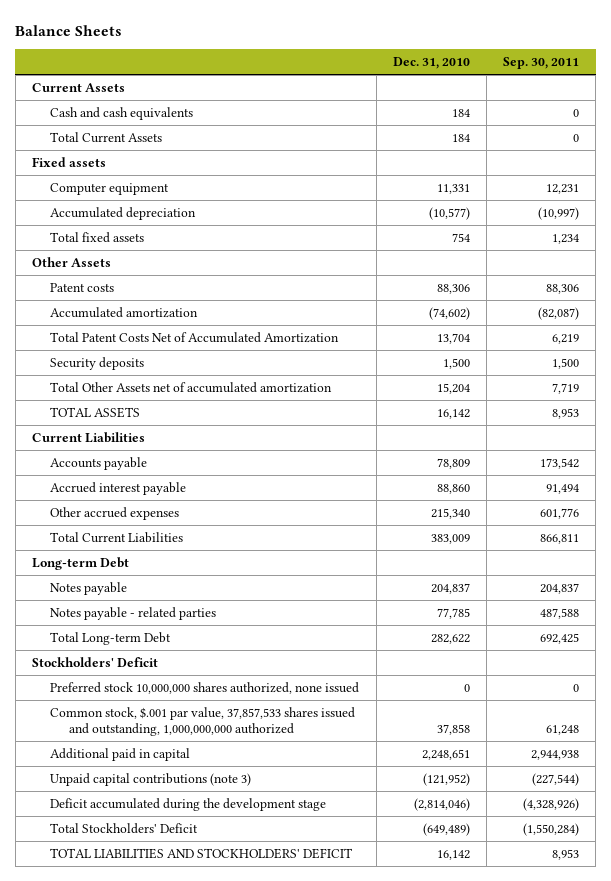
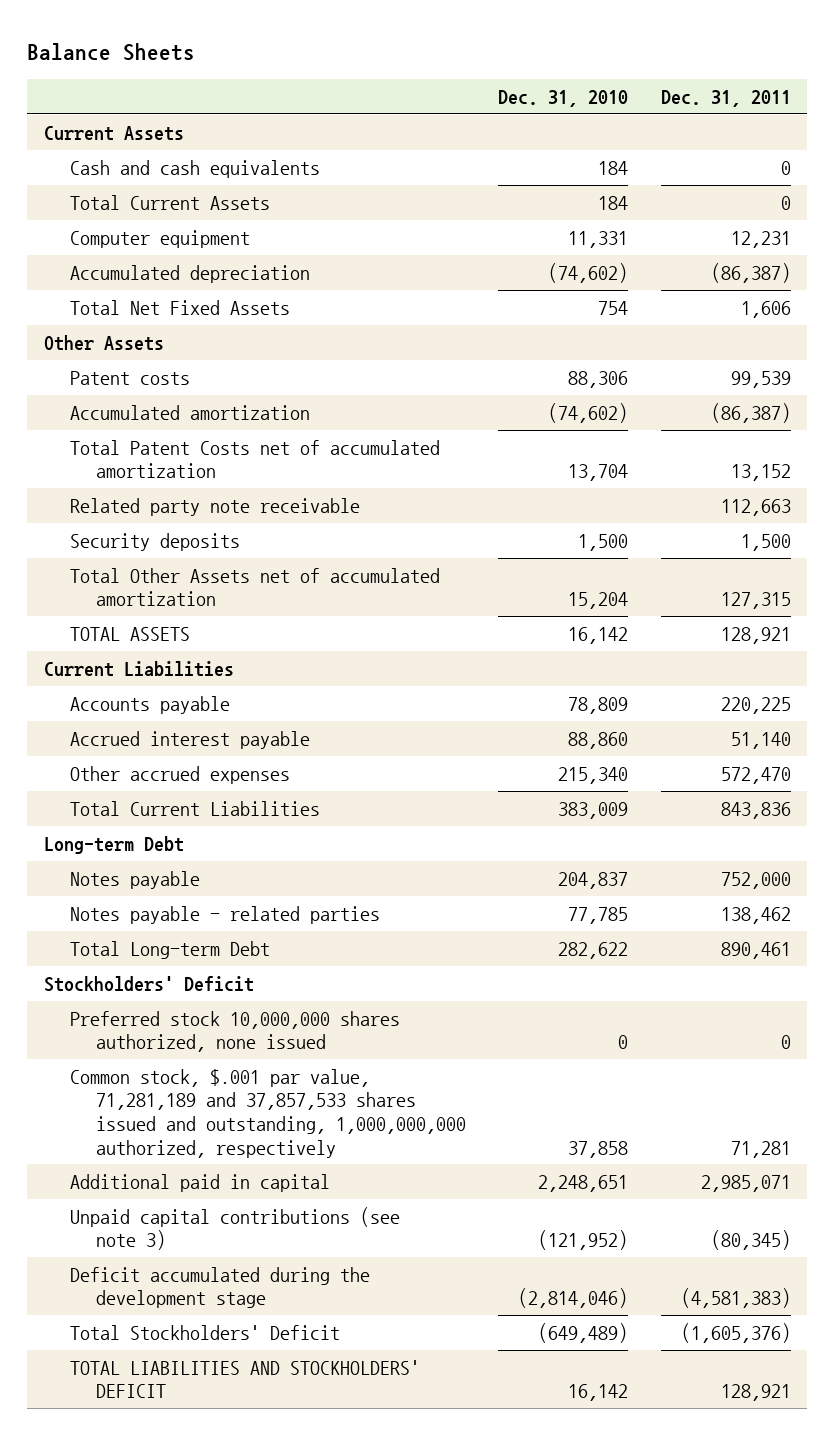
- | Dec. 31, 2010 | Sep. 30, 2011
+ | Dec. 31, 2010 | Dec. 31, 2011
- Fixed assets
- Accumulated depreciation | (10,577) | (10,997)
- Total fixed assets | 754 | 1,234
+ Accumulated depreciation | (74,602) | (86,387)
+ Total Net Fixed Assets | 754 | 1,606
- Total Patent Costs Net of Accumulated Amortization | 13,704 | 6,219
+ Total Patent Costs net of accumulated amortization | 13,704 | 13,152
+ Related party note receivable | | 112,663
- Common stock, $.001 par value, 37,857,533 shares issued and outstanding, 1,000,000,000 authorized | 37,858 | 61,248
+ Common stock, $.001 par value, 71,281,189 and 37,857,533 shares issued and outstanding, 1,000,000,000 authorized, respectively | 37,858 | 71,281
- Unpaid capital contributions (note 3) | (121,952) | (227,544)
+ Unpaid capital contributions (see note 3) | (121,952) | (80,345)

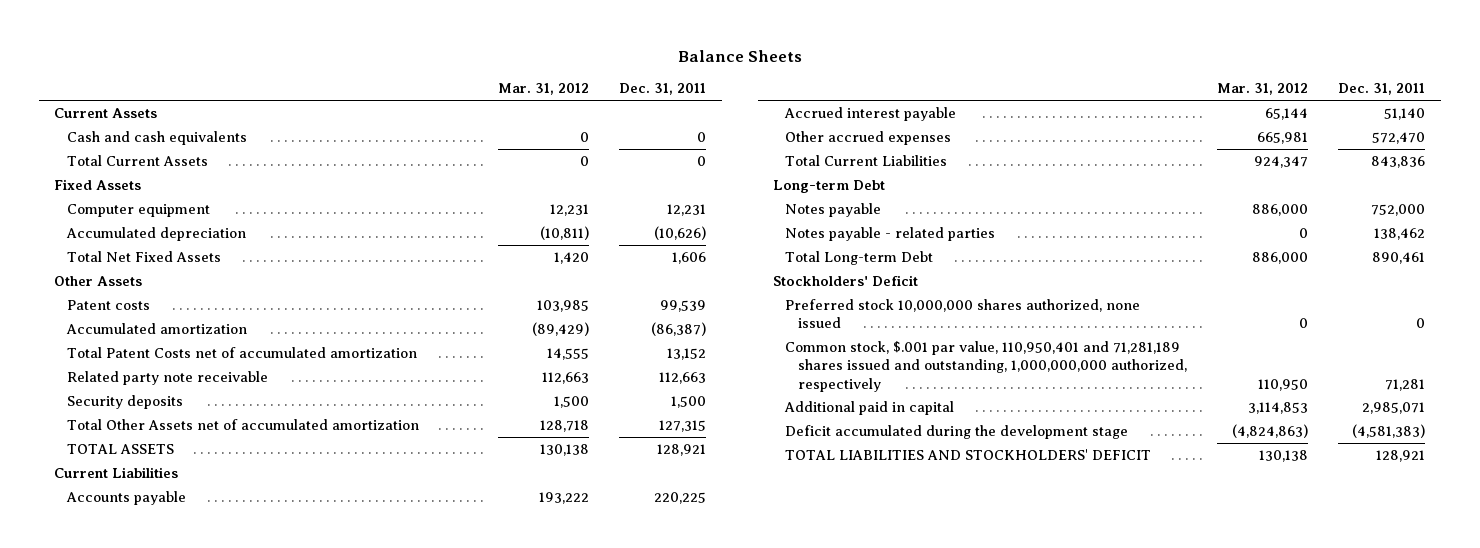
- | Dec. 31, 2010 | Dec. 31, 2011
+ | Mar. 31, 2012 | Dec. 31, 2011
+ Fixed Assets
- Accumulated depreciation | (74,602) | (86,387)
+ Accumulated depreciation | (10,811) | (10,626)
- Common stock, $.001 par value, 71,281,189 and 37,857,533 shares issued and outstanding, 1,000,000,000 authorized, respectively | 37,858 | 71,281
+ Common stock, $.001 par value, 110,950,401 and 71,281,189 shares issued and outstanding, 1,000,000,000 authorized, respectively | 110,950 | 71,281
- Unpaid capital contributions (see note 3) | (121,952) | (80,345)
- Total Stockholders' Deficit | (649,489) | (1,605,376)

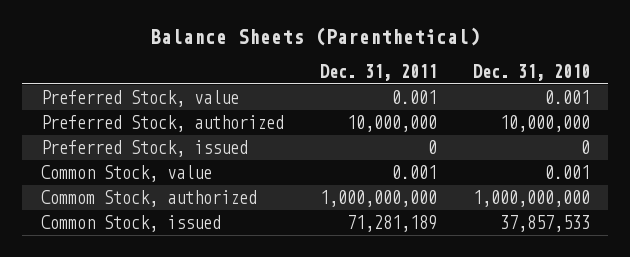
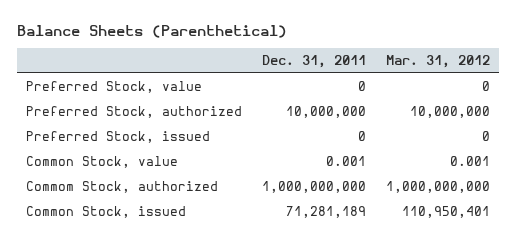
- | Dec. 31, 2011 | Dec. 31, 2010
+ | Dec. 31, 2011 | Mar. 31, 2012
- Preferred Stock, value | 0.001 | 0.001
+ Preferred Stock, value | 0 | 0

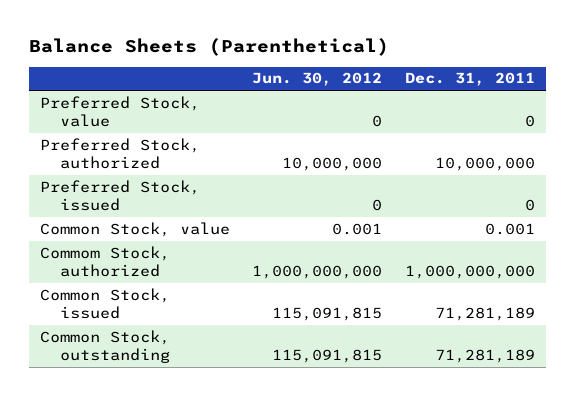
- | Dec. 31, 2011 | Mar. 31, 2012
+ | Jun. 30, 2012 | Dec. 31, 2011
+ Common Stock, outstanding | 115,091,815 | 71,281,189

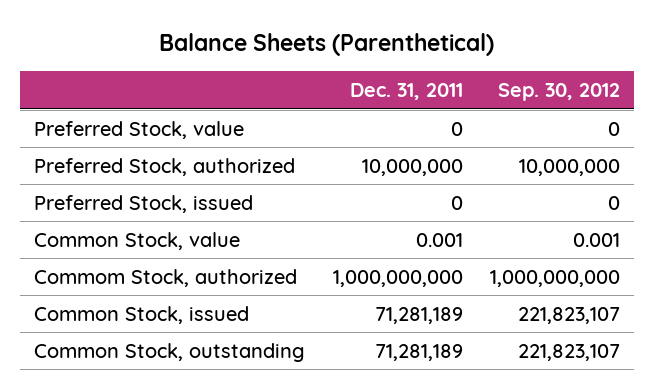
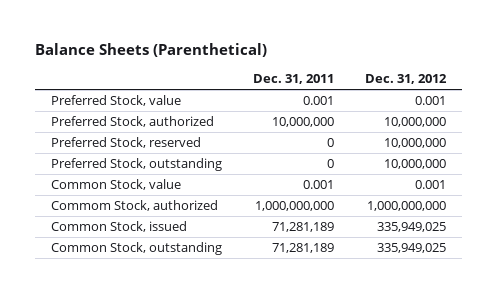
- | Dec. 31, 2011 | Sep. 30, 2012
+ | Dec. 31, 2011 | Dec. 31, 2012
- Preferred Stock, value | 0 | 0
+ Preferred Stock, value | 0.001 | 0.001
- Preferred Stock, issued | 0 | 0
+ Preferred Stock, reserved | 0 | 10,000,000
+ Preferred Stock, outstanding | 0 | 10,000,000

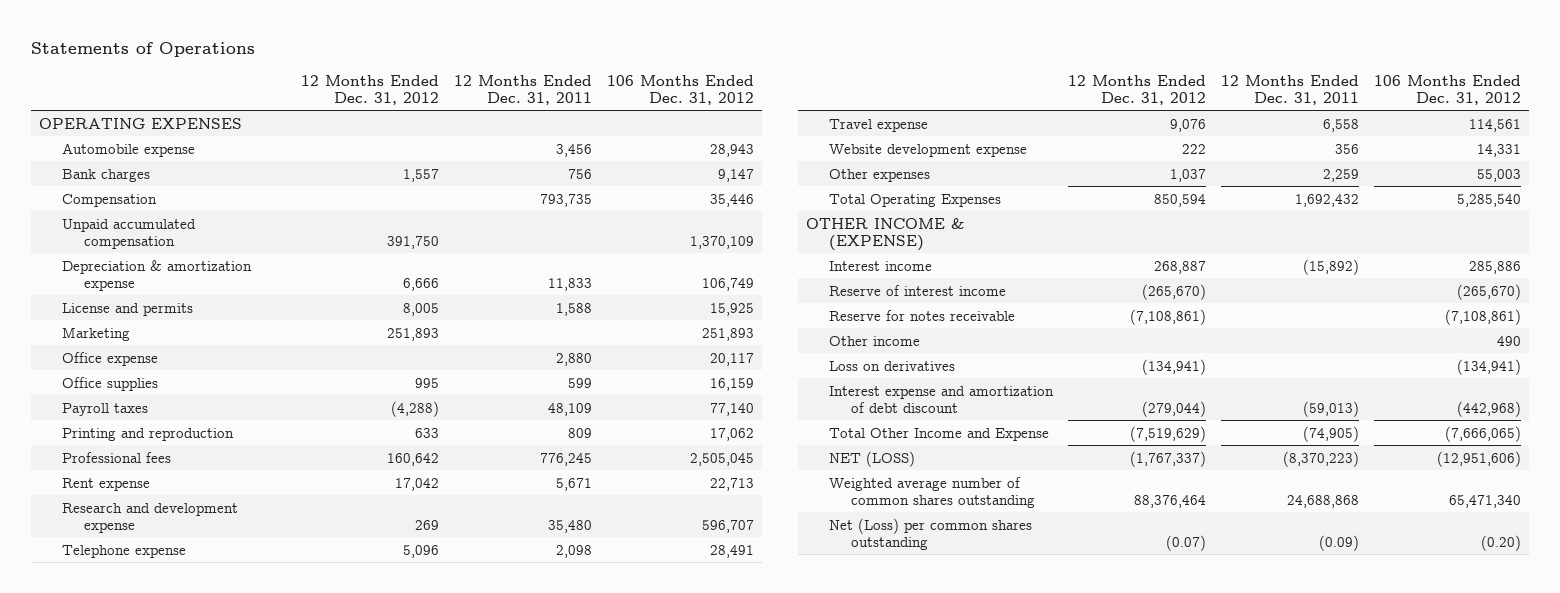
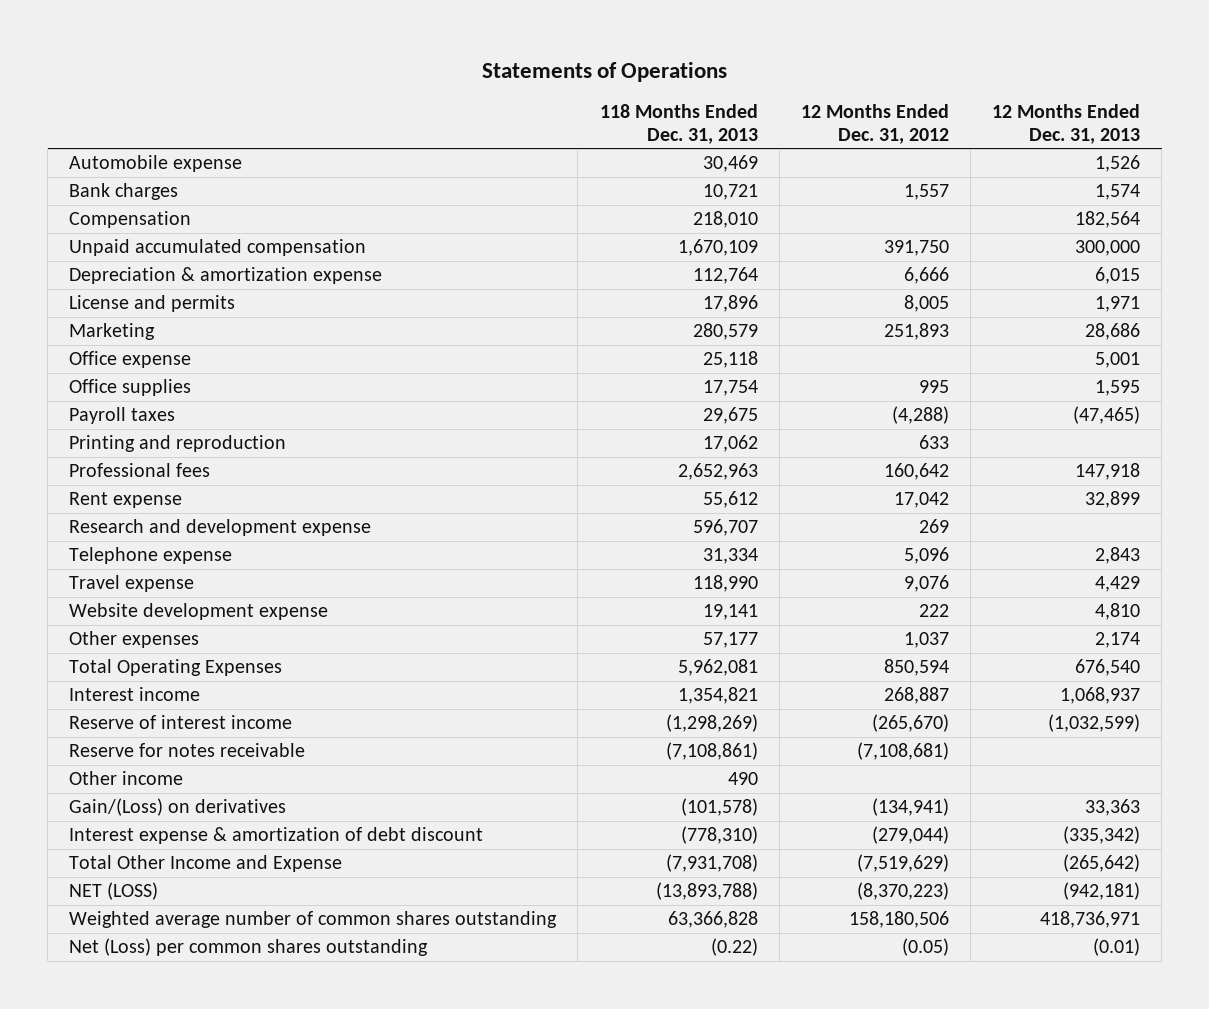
- | 12 Months Ended Dec. 31, 2012 | 12 Months Ended Dec. 31, 2011 | 106 Months Ended Dec. 31, 2012
+ | 118 Months Ended Dec. 31, 2013 | 12 Months Ended Dec. 31, 2012 | 12 Months Ended Dec. 31, 2013
- OPERATING EXPENSES
- OTHER INCOME & (EXPENSE)
- Reserve for notes receivable | (7,108,861) | | (7,108,861)
+ Reserve for notes receivable | (7,108,861) | (7,108,681) |
- Loss on derivatives | (134,941) | | (134,941)
- Interest expense and amortization of debt discount | (279,044) | (59,013) | (442,968)
+ Gain/(Loss) on derivatives | (101,578) | (134,941) | 33,363
+ Interest expense & amortization of debt discount | (778,310) | (279,044) | (335,342)
- NET (LOSS) | (1,767,337) | (8,370,223) | (12,951,606)
- Weighted average number of common shares outstanding | 88,376,464 | 24,688,868 | 65,471,340
- Net (Loss) per common shares outstanding | (0.07) | (0.09) | (0.20)
+ NET (LOSS) | (13,893,788) | (8,370,223) | (942,181)
+ Weighted average number of common shares outstanding | 63,366,828 | 158,180,506 | 418,736,971
+ Net (Loss) per common shares outstanding | (0.22) | (0.05) | (0.01)

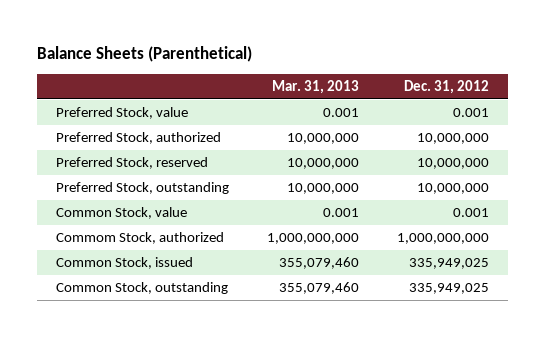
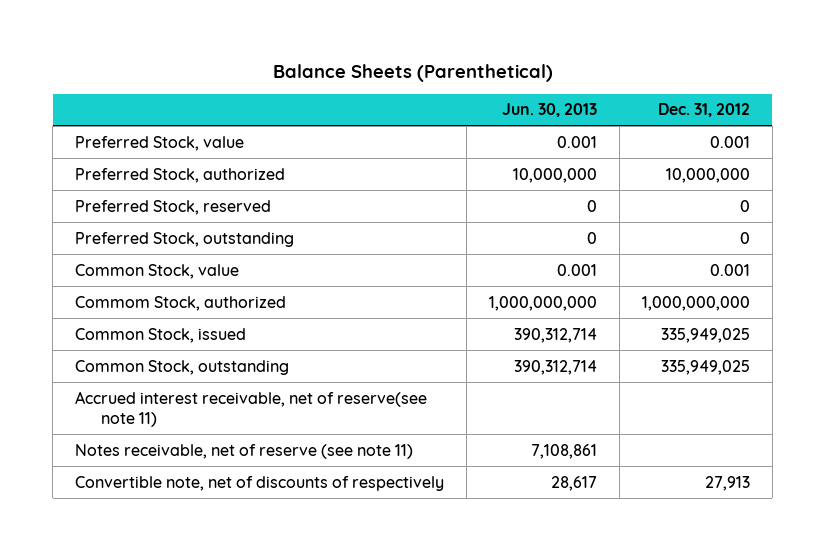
- | Mar. 31, 2013 | Dec. 31, 2012
+ | Jun. 30, 2013 | Dec. 31, 2012
- Preferred Stock, reserved | 10,000,000 | 10,000,000
- Preferred Stock, outstanding | 10,000,000 | 10,000,000
+ Preferred Stock, reserved | 0 | 0
+ Preferred Stock, outstanding | 0 | 0
+ Accrued interest receivable, net of reserve(see note 11)
+ Notes receivable, net of reserve (see note 11) | 7,108,861 |
+ Convertible note, net of discounts of respectively | 28,617 | 27,913

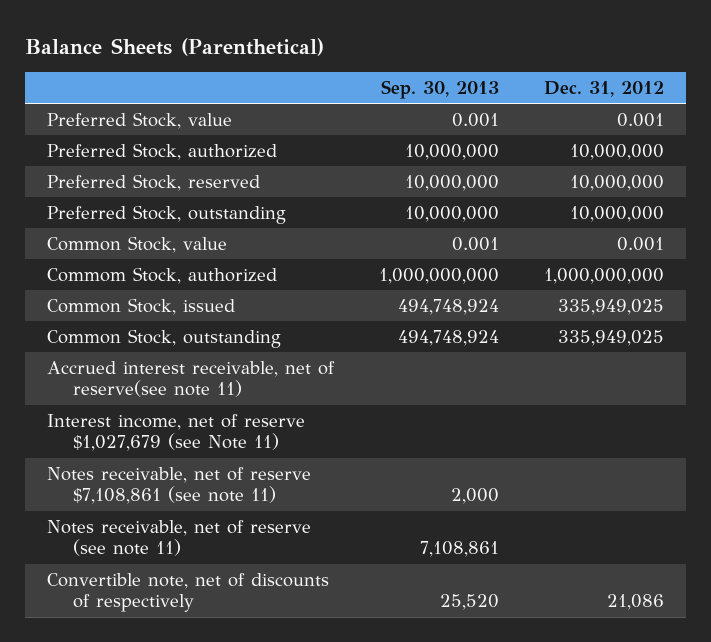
- | Jun. 30, 2013 | Dec. 31, 2012
+ | Sep. 30, 2013 | Dec. 31, 2012
- Preferred Stock, reserved | 0 | 0
- Preferred Stock, outstanding | 0 | 0
+ Preferred Stock, reserved | 10,000,000 | 10,000,000
+ Preferred Stock, outstanding | 10,000,000 | 10,000,000
+ Interest income, net of reserve $1,027,679 (see Note 11)
+ Notes receivable, net of reserve $7,108,861 (see note 11) | 2,000 |
- Convertible note, net of discounts of respectively | 28,617 | 27,913
+ Convertible note, net of discounts of respectively | 25,520 | 21,086

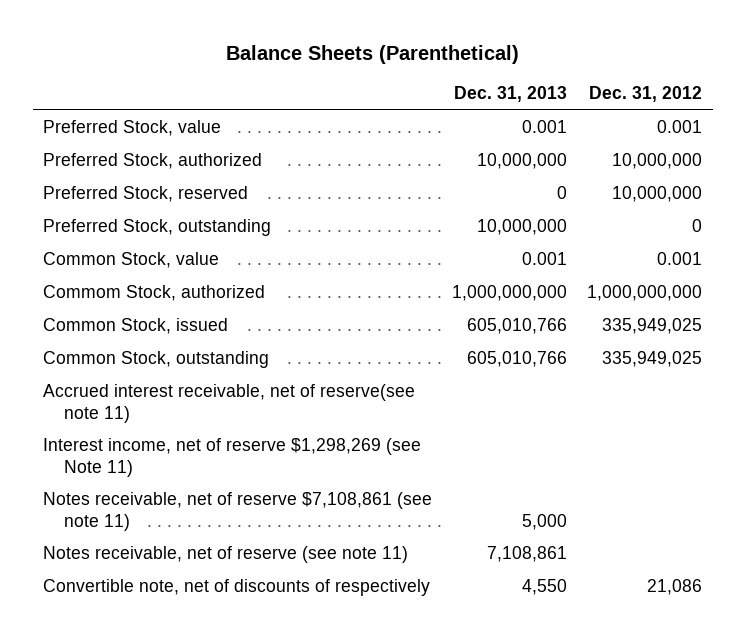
- | Sep. 30, 2013 | Dec. 31, 2012
+ | Dec. 31, 2013 | Dec. 31, 2012
- Preferred Stock, outstanding | 10,000,000 | 10,000,000
+ Preferred Stock, outstanding | 10,000,000 | 0
- Interest income, net of reserve $1,027,679 (see Note 11)
+ Interest income, net of reserve $1,298,269 (see Note 11)

